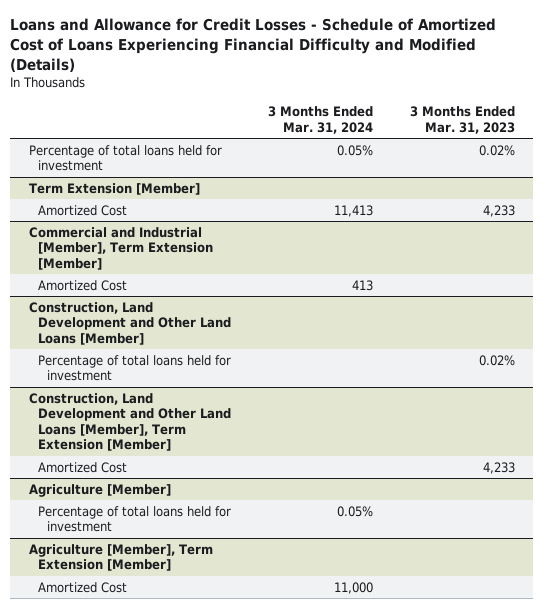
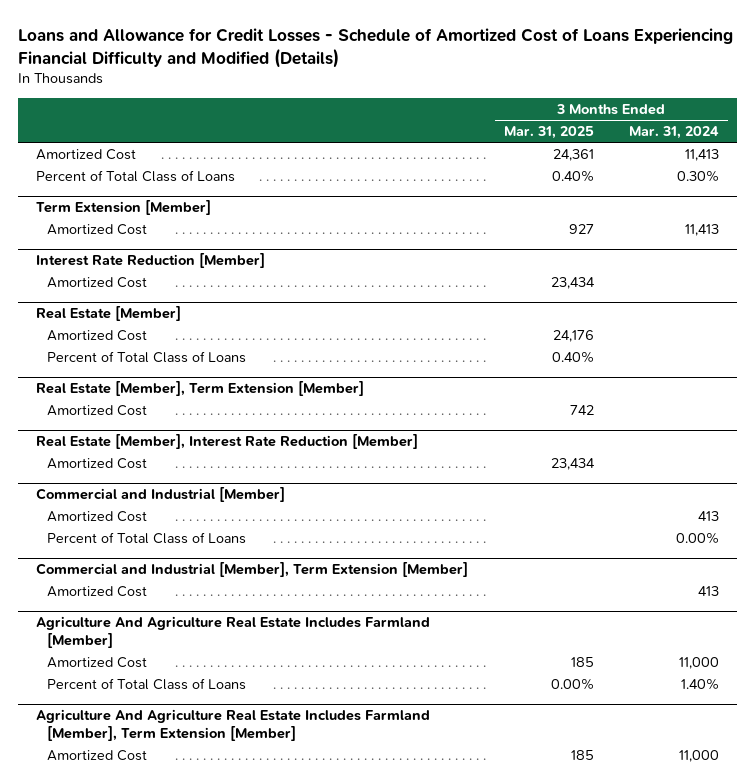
- | 3 Months Ended Mar. 31, 2024 | 3 Months Ended Mar. 31, 2023
+ | 3 Months Ended Mar. 31, 2025 | 3 Months Ended Mar. 31, 2024
- Percentage of total loans held for investment | 0.05% | 0.02%
+ Amortized Cost | 24,361 | 11,413
+ Percent of Total Class of Loans | 0.40% | 0.30%
+ Interest Rate Reduction [Member]
+ Amortized Cost | 23,434 |
+ Real Estate [Member]
+ Amortized Cost | 24,176 |
+ Percent of Total Class of Loans | 0.40% |
+ Real Estate [Member], Term Extension [Member]
+ Amortized Cost | 742 |
+ Real Estate [Member], Interest Rate Reduction [Member]
+ Amortized Cost | 23,434 |
+ Commercial and Industrial [Member]
+ Amortized Cost | | 413
+ Percent of Total Class of Loans | | 0.00%
- Construction, Land Development and Other Land Loans [Member]
- Percentage of total loans held for investment | | 0.02%
- Construction, Land Development and Other Land Loans [Member], Term Extension [Member]
- Amortized Cost | | 4,233
- Agriculture [Member]
- Percentage of total loans held for investment | 0.05% |
- Agriculture [Member], Term Extension [Member]
+ Agriculture And Agriculture Real Estate Includes Farmland [Member]
+ Percent of Total Class of Loans | 0.00% | 1.40%
+ Agriculture And Agriculture Real Estate Includes Farmland [Member], Term Extension [Member]
+ Amortized Cost | 185 | 11,000

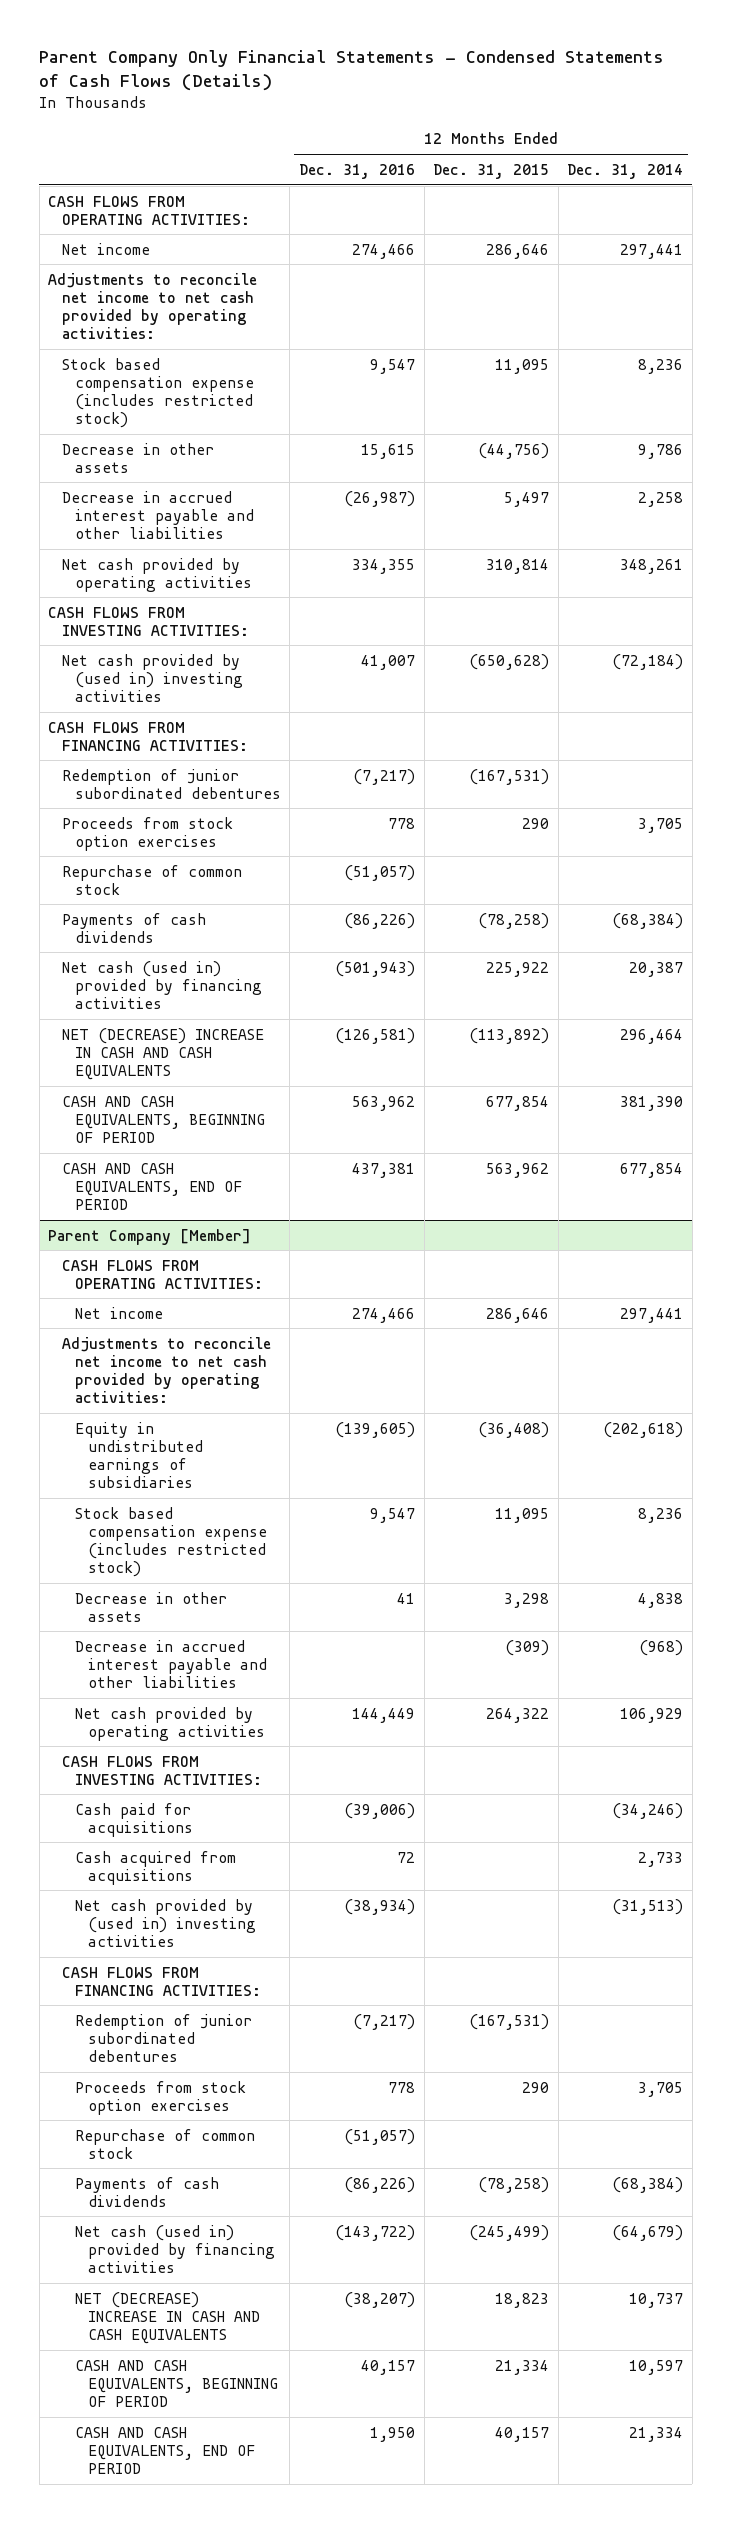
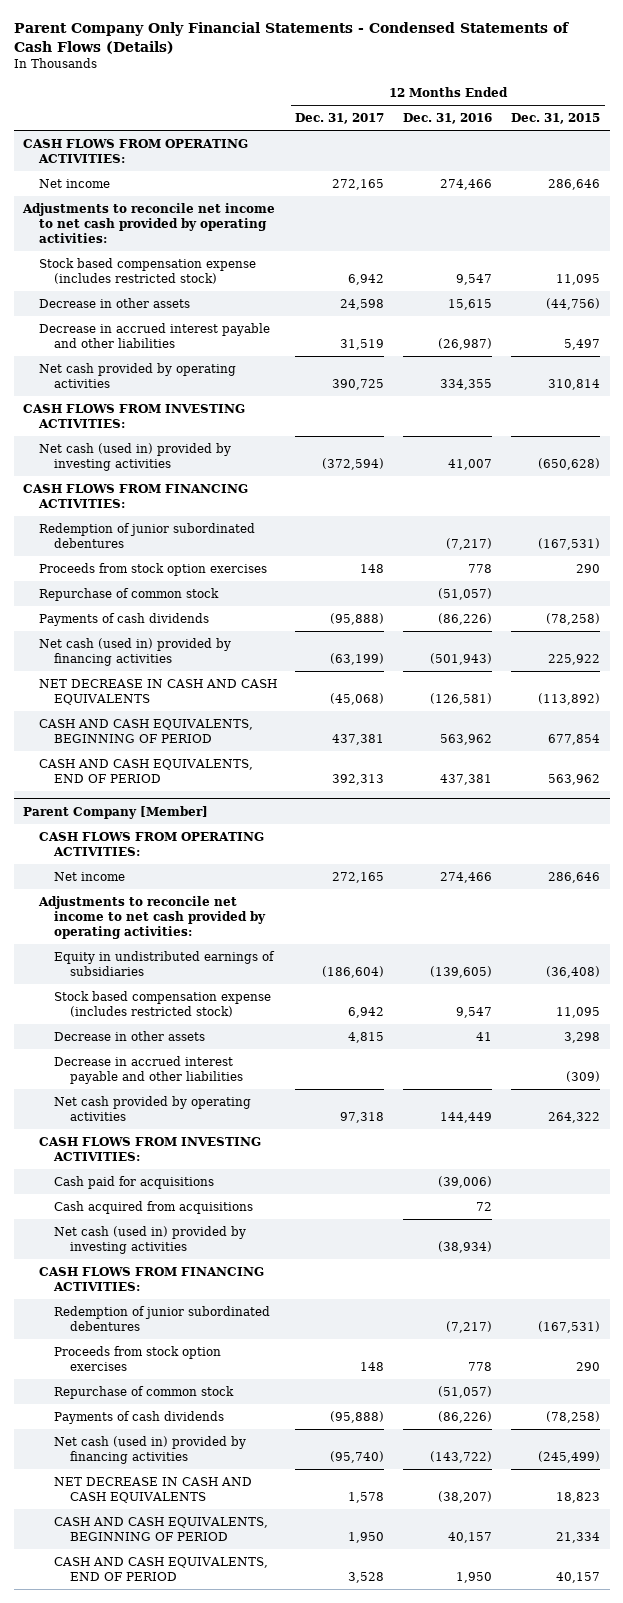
- | 12 Months Ended Dec. 31, 2016 | 12 Months Ended Dec. 31, 2015 | 12 Months Ended Dec. 31, 2014
+ | 12 Months Ended Dec. 31, 2017 | 12 Months Ended Dec. 31, 2016 | 12 Months Ended Dec. 31, 2015
- Net cash provided by (used in) investing activities | 41,007 | (650,628) | (72,184)
+ Net cash (used in) provided by investing activities | (372,594) | 41,007 | (650,628)
- NET (DECREASE) INCREASE IN CASH AND CASH EQUIVALENTS | (126,581) | (113,892) | 296,464
+ NET DECREASE IN CASH AND CASH EQUIVALENTS | (45,068) | (126,581) | (113,892)
@ Parent Company [Member]
- Net cash provided by (used in) investing activities | (38,934) | | (31,513)
+ Net cash (used in) provided by investing activities | | (38,934) |
- NET (DECREASE) INCREASE IN CASH AND CASH EQUIVALENTS | (38,207) | 18,823 | 10,737
+ NET DECREASE IN CASH AND CASH EQUIVALENTS | 1,578 | (38,207) | 18,823

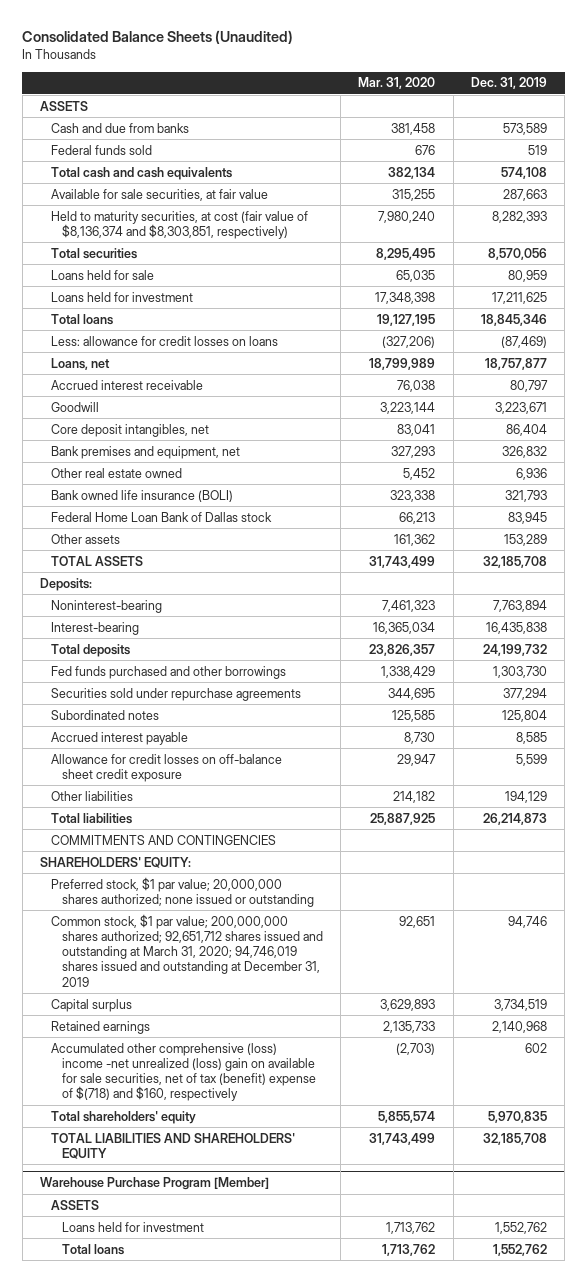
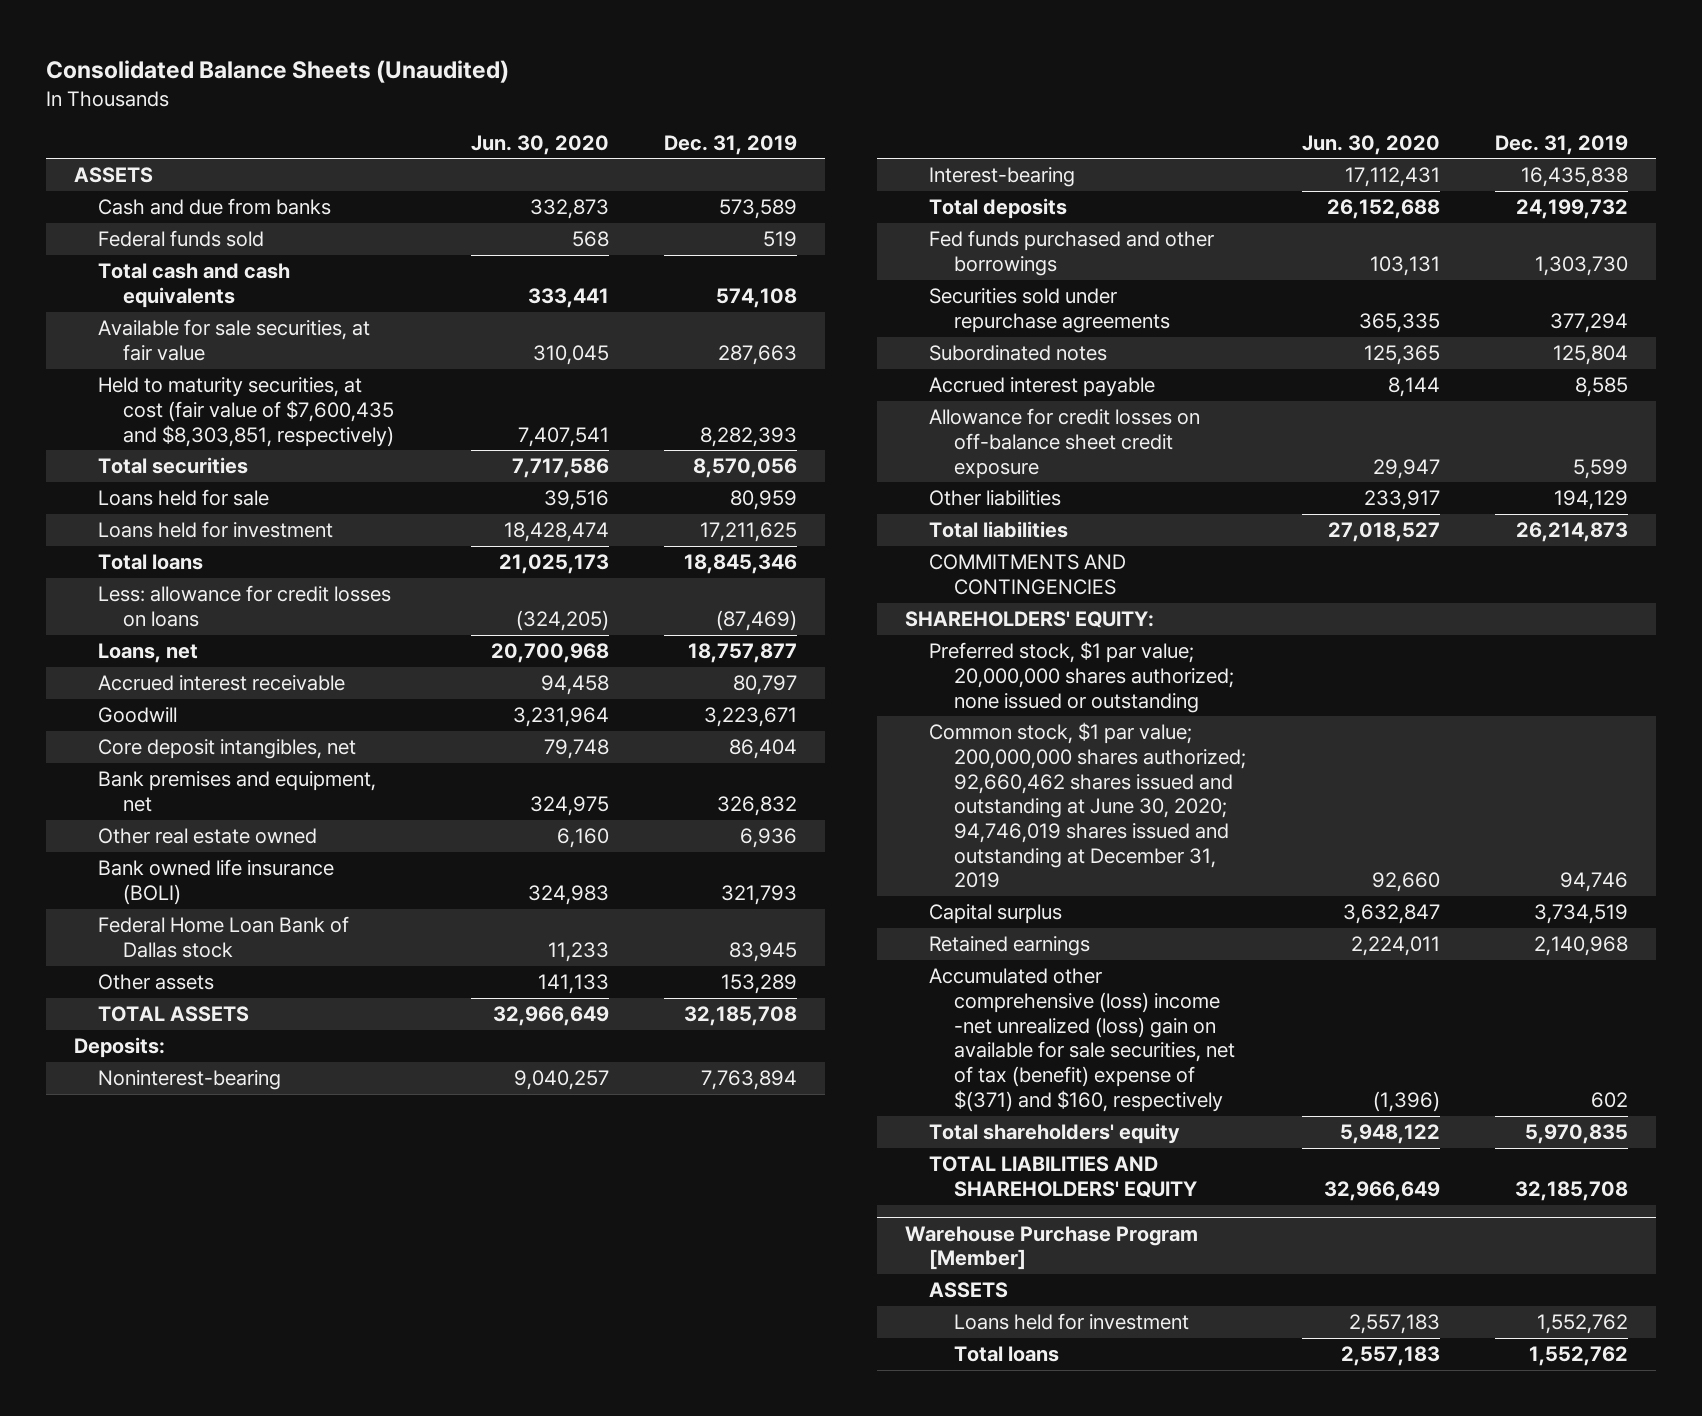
- | Mar. 31, 2020 | Dec. 31, 2019
+ | Jun. 30, 2020 | Dec. 31, 2019
- Held to maturity securities, at cost (fair value of $8,136,374 and $8,303,851, respectively) | 7,980,240 | 8,282,393
+ Held to maturity securities, at cost (fair value of $7,600,435 and $8,303,851, respectively) | 7,407,541 | 8,282,393
- Common stock, $1 par value; 200,000,000 shares authorized; 92,651,712 shares issued and outstanding at March 31, 2020; 94,746,019 shares issued and outstanding at December 31, 2019 | 92,651 | 94,746
+ Common stock, $1 par value; 200,000,000 shares authorized; 92,660,462 shares issued and outstanding at June 30, 2020; 94,746,019 shares issued and outstanding at December 31, 2019 | 92,660 | 94,746
- Accumulated other comprehensive (loss) income -net unrealized (loss) gain on available for sale securities, net of tax (benefit) expense of $(718) and $160, respectively | (2,703) | 602
+ Accumulated other comprehensive (loss) income -net unrealized (loss) gain on available for sale securities, net of tax (benefit) expense of $(371) and $160, respectively | (1,396) | 602

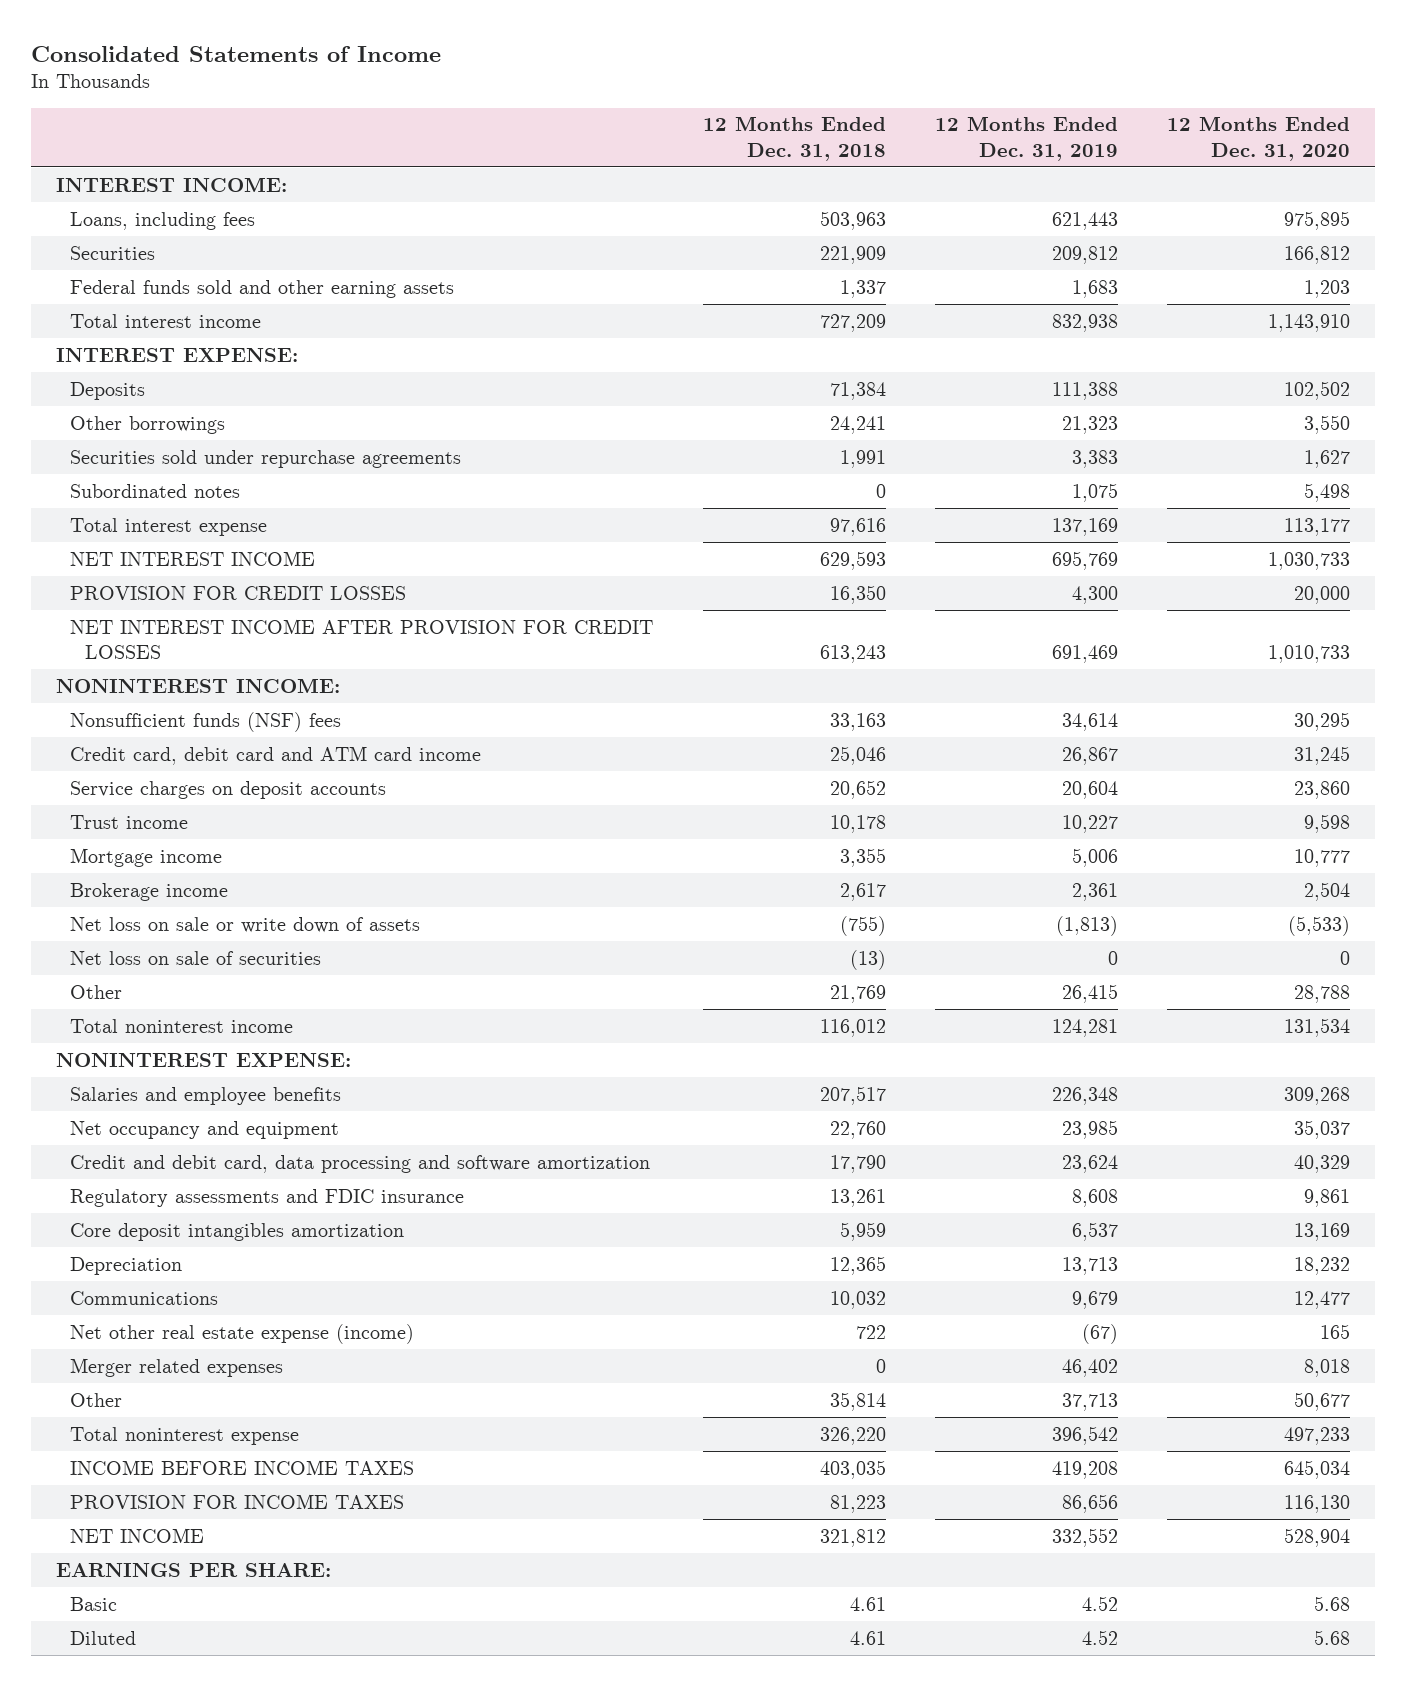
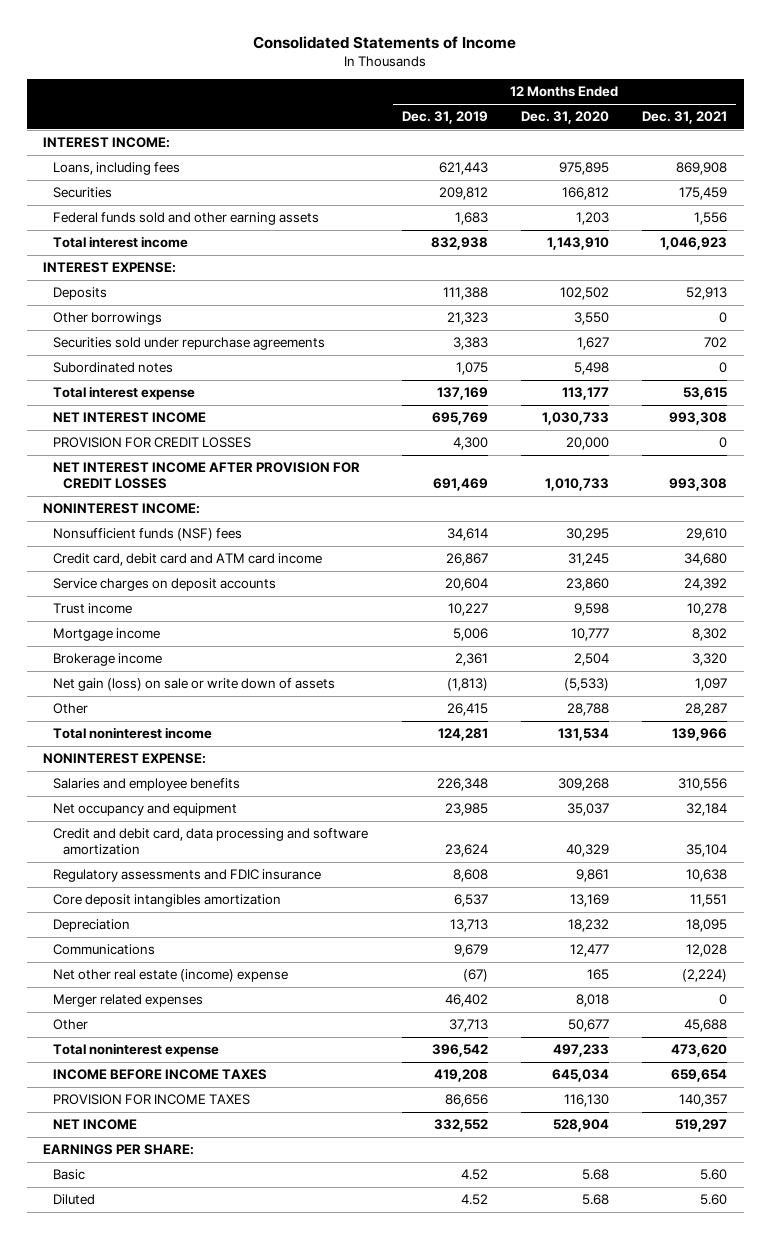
- | 12 Months Ended Dec. 31, 2018 | 12 Months Ended Dec. 31, 2019 | 12 Months Ended Dec. 31, 2020
+ | 12 Months Ended Dec. 31, 2019 | 12 Months Ended Dec. 31, 2020 | 12 Months Ended Dec. 31, 2021
- Net loss on sale or write down of assets | (755) | (1,813) | (5,533)
- Net loss on sale of securities | (13) | 0 | 0
+ Net gain (loss) on sale or write down of assets | (1,813) | (5,533) | 1,097
- Net other real estate expense (income) | 722 | (67) | 165
+ Net other real estate (income) expense | (67) | 165 | (2,224)

